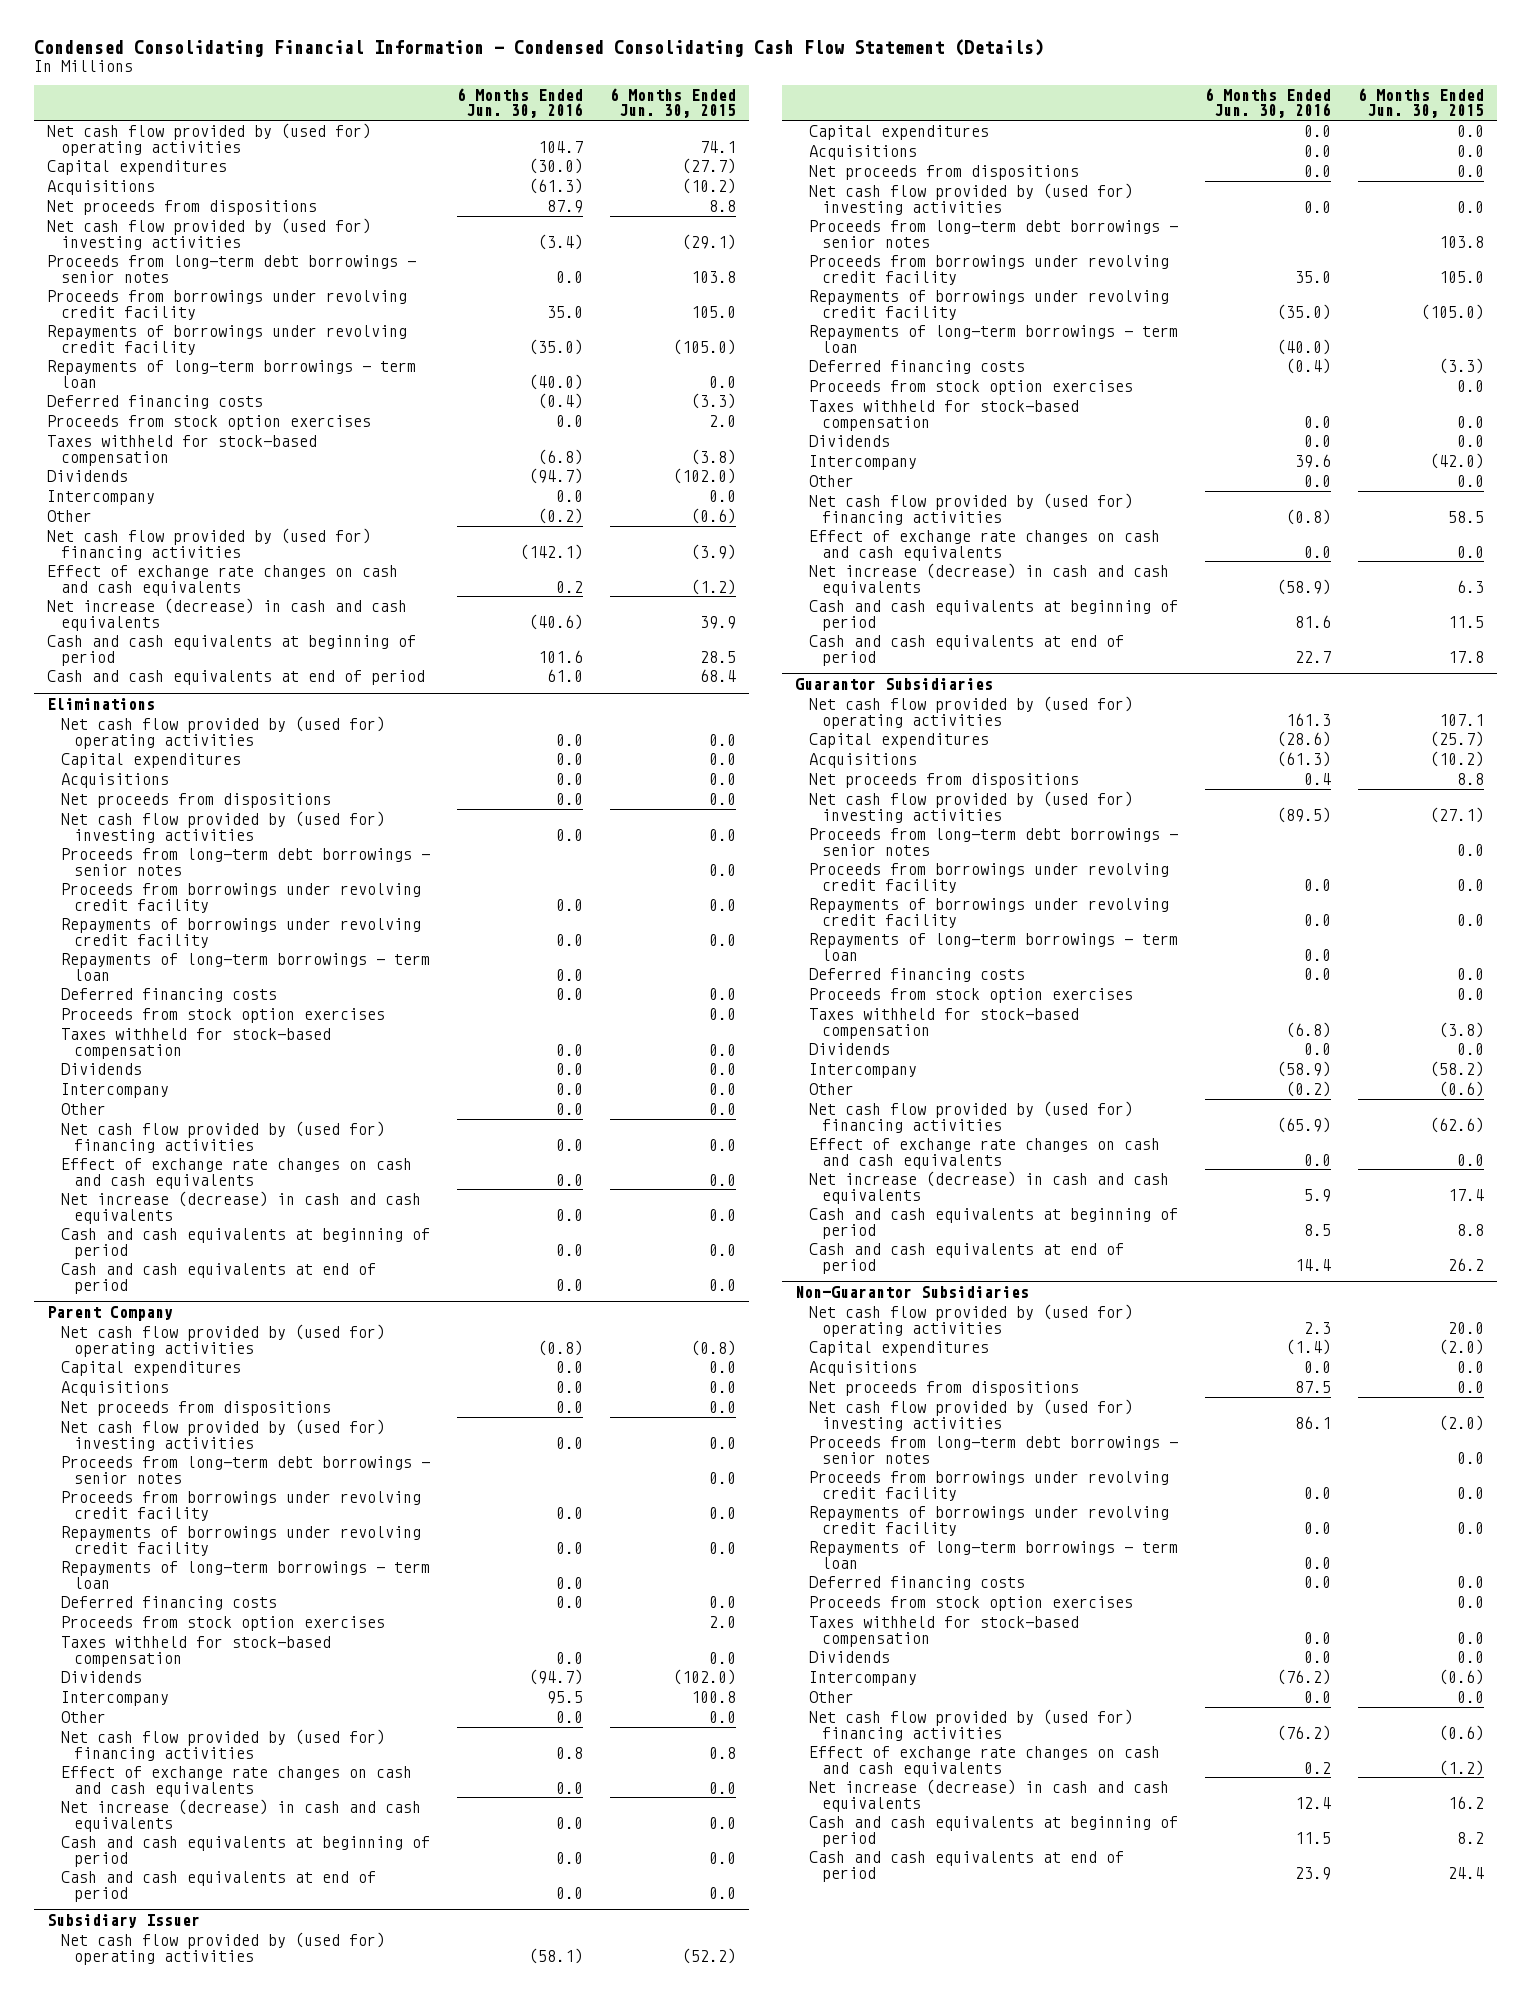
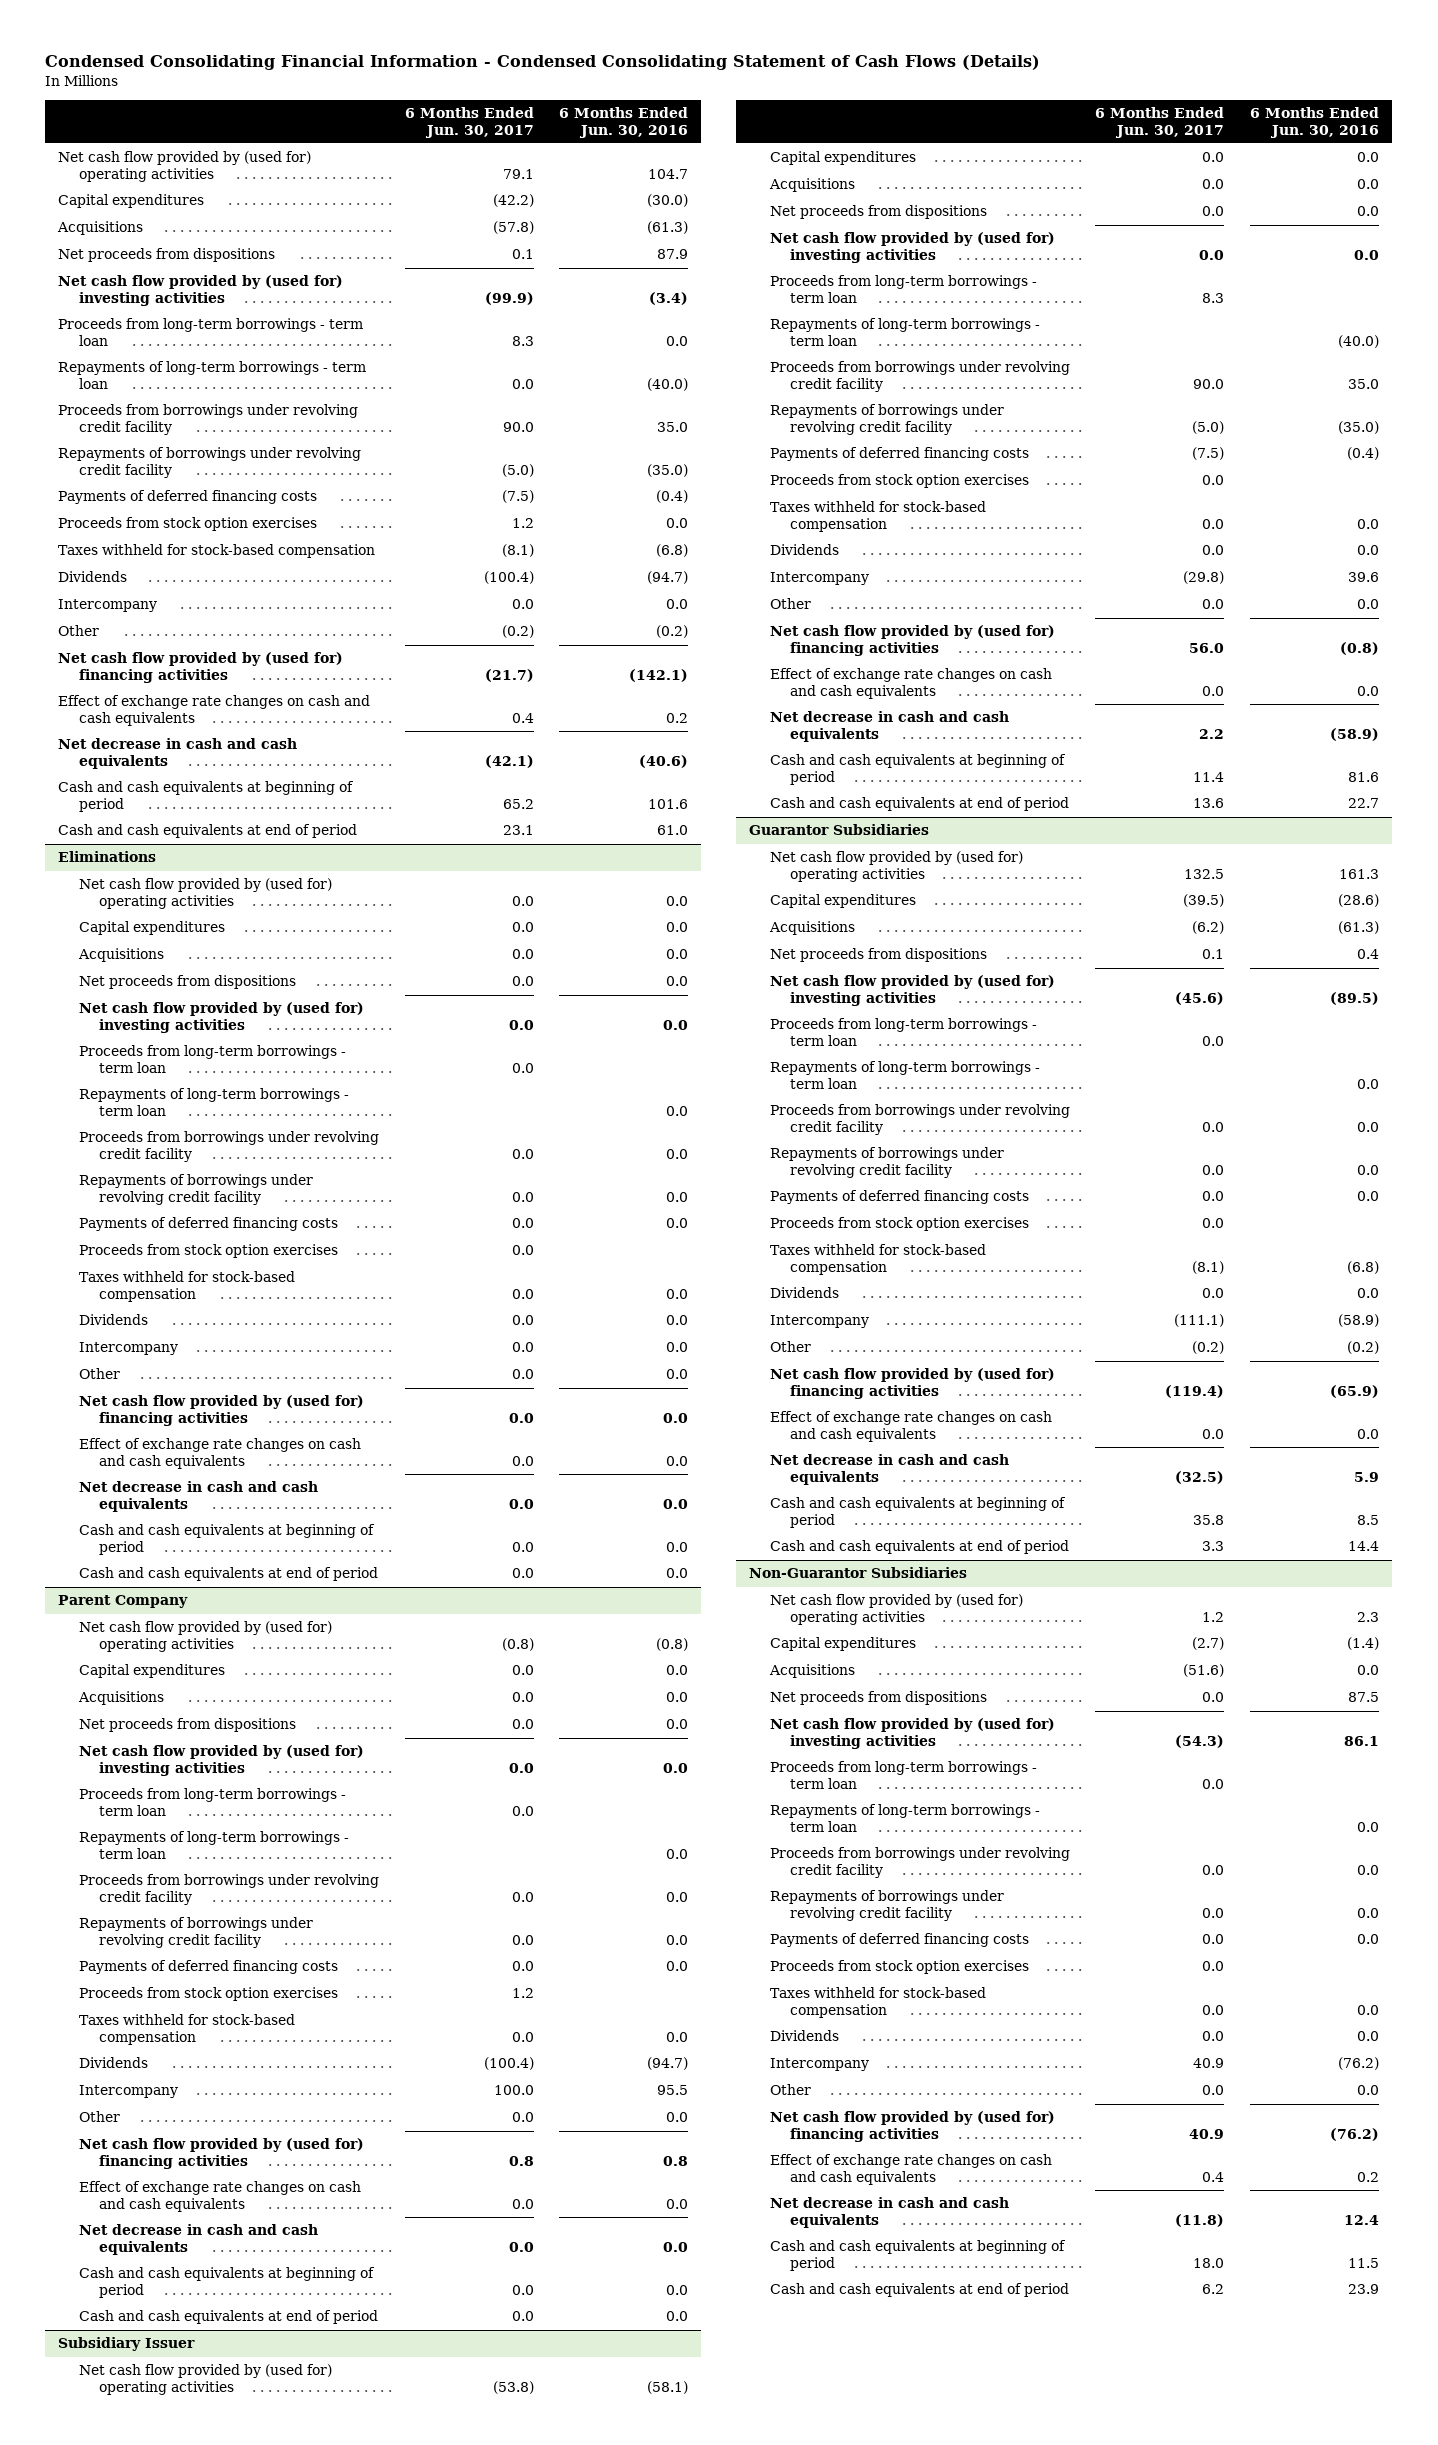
- Condensed Consolidating Financial Information - Condensed Consolidating Cash Flow Statement (Details)
+ Condensed Consolidating Financial Information - Condensed Consolidating Statement of Cash Flows (Details)
- | 6 Months Ended Jun. 30, 2016 | 6 Months Ended Jun. 30, 2015
+ | 6 Months Ended Jun. 30, 2017 | 6 Months Ended Jun. 30, 2016
- Proceeds from long-term debt borrowings - senior notes | 0.0 | 103.8
+ Proceeds from long-term borrowings - term loan | 8.3 | 0.0
moved up: Repayments of long-term borrowings - term loan | 0.0 | (40.0)
- Deferred financing costs | (0.4) | (3.3)
+ Payments of deferred financing costs | (7.5) | (0.4)
- Net increase (decrease) in cash and cash equivalents | (40.6) | 39.9
+ Net decrease in cash and cash equivalents | (42.1) | (40.6)
@ Eliminations
- Proceeds from long-term debt borrowings - senior notes | | 0.0
+ Proceeds from long-term borrowings - term loan | 0.0 |
moved up: Repayments of long-term borrowings - term loan | | 0.0
- Deferred financing costs | 0.0 | 0.0
+ Payments of deferred financing costs | 0.0 | 0.0
- Net increase (decrease) in cash and cash equivalents | 0.0 | 0.0
+ Net decrease in cash and cash equivalents | 0.0 | 0.0
@ Parent Company
- Proceeds from long-term debt borrowings - senior notes | | 0.0
+ Proceeds from long-term borrowings - term loan | 0.0 |
moved up: Repayments of long-term borrowings - term loan | | 0.0
- Deferred financing costs | 0.0 | 0.0
+ Payments of deferred financing costs | 0.0 | 0.0
- Net increase (decrease) in cash and cash equivalents | 0.0 | 0.0
+ Net decrease in cash and cash equivalents | 0.0 | 0.0
@ Subsidiary Issuer
- Proceeds from long-term debt borrowings - senior notes | | 103.8
+ Proceeds from long-term borrowings - term loan | 8.3 |
moved up: Repayments of long-term borrowings - term loan | | (40.0)
- Deferred financing costs | (0.4) | (3.3)
+ Payments of deferred financing costs | (7.5) | (0.4)
- Net increase (decrease) in cash and cash equivalents | (58.9) | 6.3
+ Net decrease in cash and cash equivalents | 2.2 | (58.9)
@ Guarantor Subsidiaries
- Proceeds from long-term debt borrowings - senior notes | | 0.0
+ Proceeds from long-term borrowings - term loan | 0.0 |
moved up: Repayments of long-term borrowings - term loan | | 0.0
- Deferred financing costs | 0.0 | 0.0
+ Payments of deferred financing costs | 0.0 | 0.0
- Net increase (decrease) in cash and cash equivalents | 5.9 | 17.4
+ Net decrease in cash and cash equivalents | (32.5) | 5.9
@ Non-Guarantor Subsidiaries
- Proceeds from long-term debt borrowings - senior notes | | 0.0
+ Proceeds from long-term borrowings - term loan | 0.0 |
moved up: Repayments of long-term borrowings - term loan | | 0.0
- Deferred financing costs | 0.0 | 0.0
+ Payments of deferred financing costs | 0.0 | 0.0
- Net increase (decrease) in cash and cash equivalents | 12.4 | 16.2
+ Net decrease in cash and cash equivalents | (11.8) | 12.4

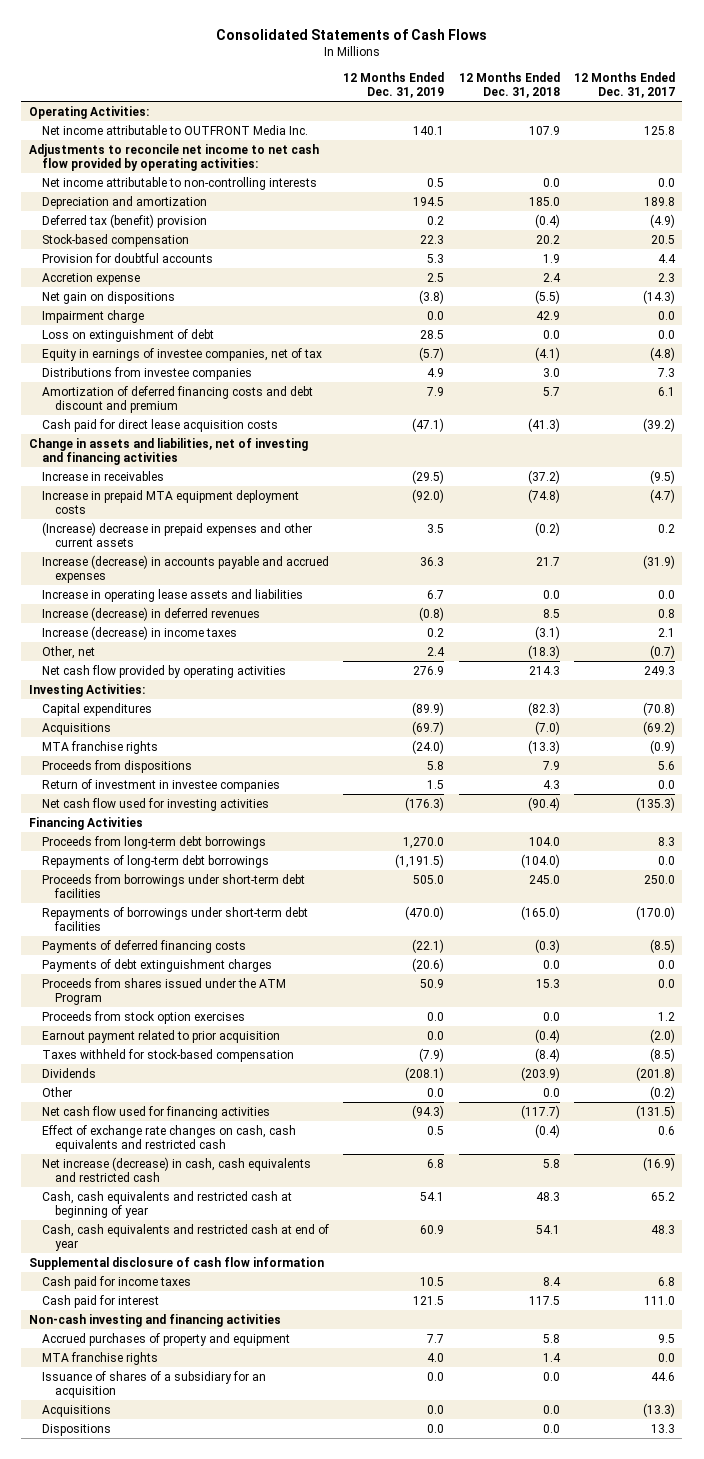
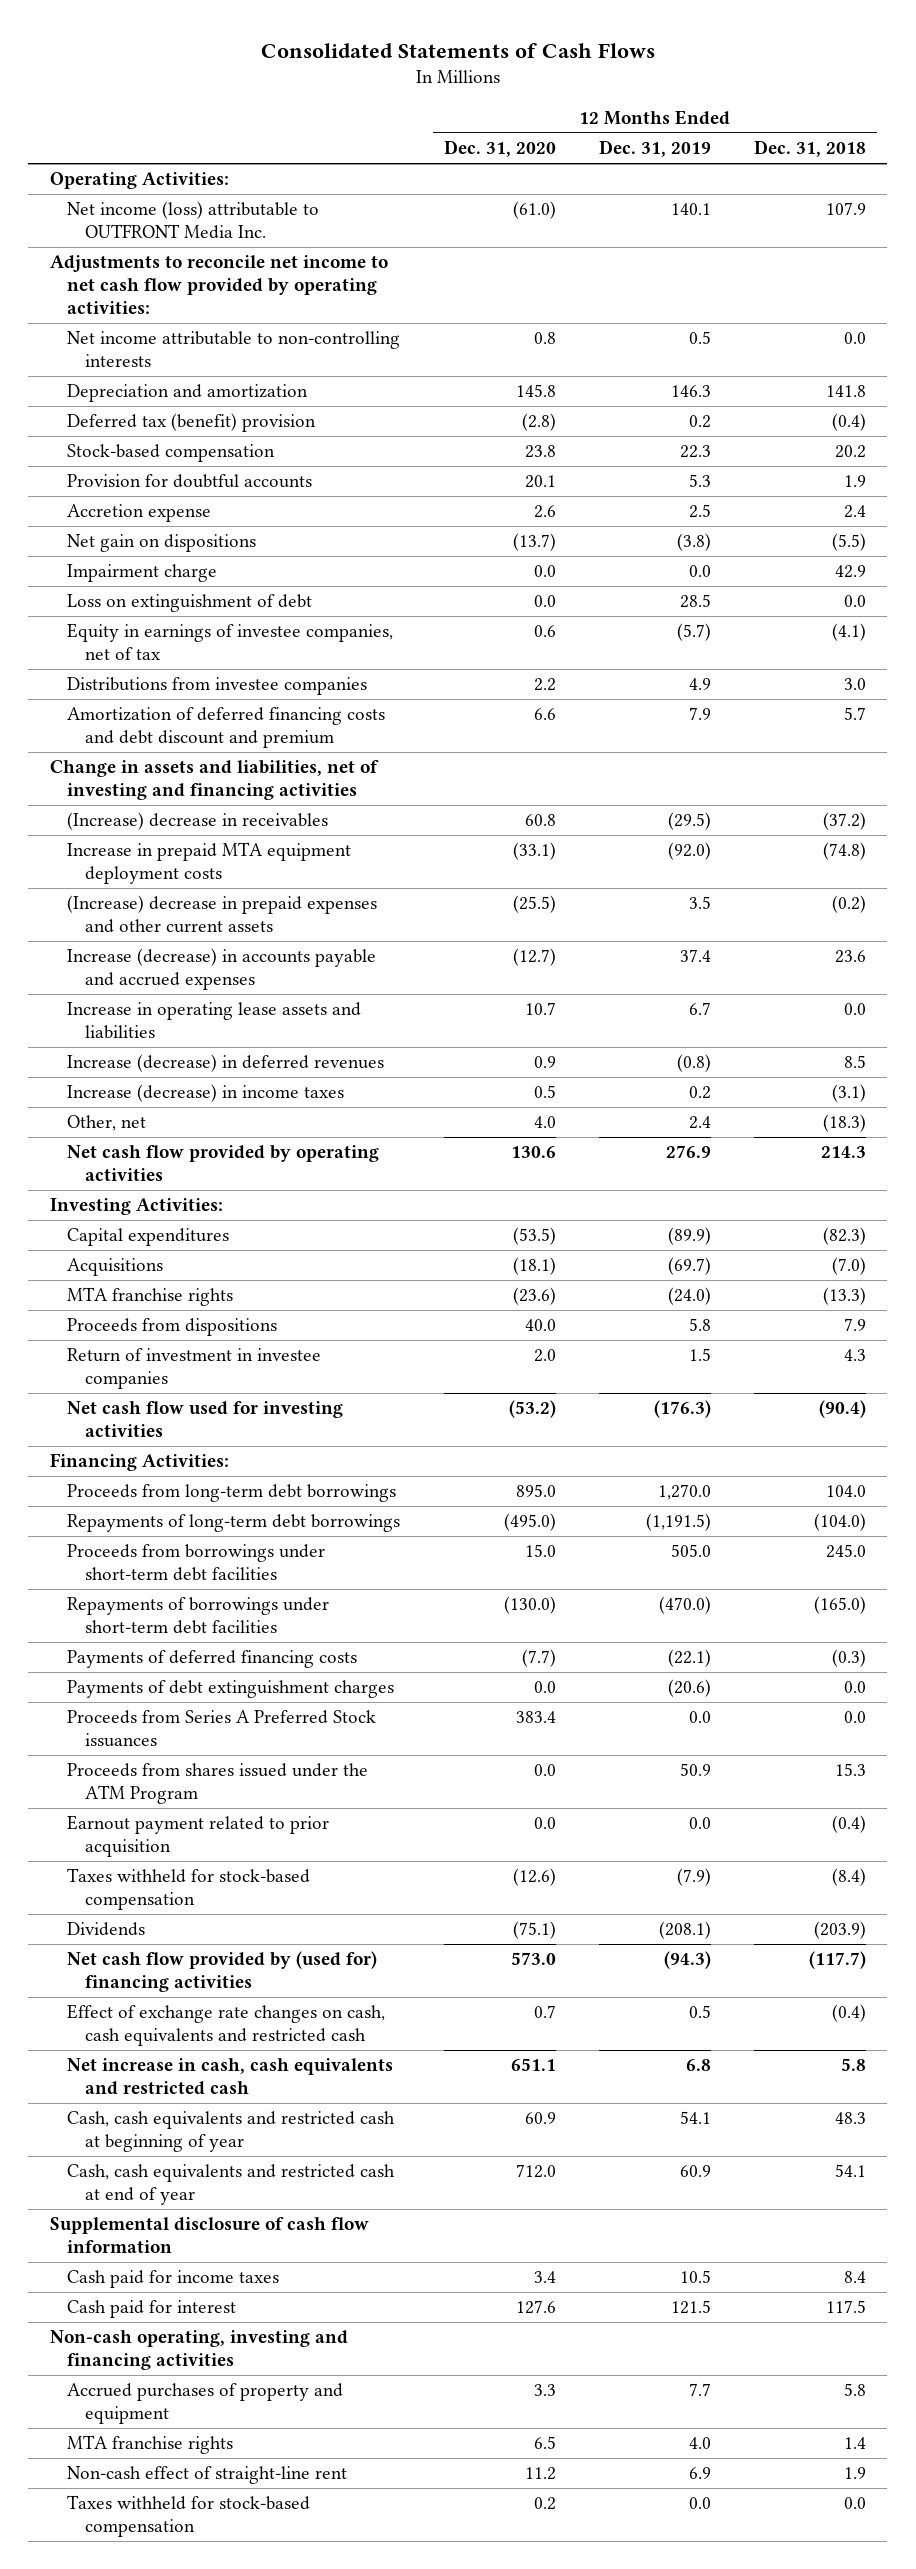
- | 12 Months Ended Dec. 31, 2019 | 12 Months Ended Dec. 31, 2018 | 12 Months Ended Dec. 31, 2017
+ | 12 Months Ended Dec. 31, 2020 | 12 Months Ended Dec. 31, 2019 | 12 Months Ended Dec. 31, 2018
- Net income attributable to OUTFRONT Media Inc. | 140.1 | 107.9 | 125.8
+ Net income (loss) attributable to OUTFRONT Media Inc. | (61.0) | 140.1 | 107.9
- Depreciation and amortization | 194.5 | 185.0 | 189.8
+ Depreciation and amortization | 145.8 | 146.3 | 141.8
- Cash paid for direct lease acquisition costs | (47.1) | (41.3) | (39.2)
- Increase in receivables | (29.5) | (37.2) | (9.5)
+ (Increase) decrease in receivables | 60.8 | (29.5) | (37.2)
- Increase (decrease) in accounts payable and accrued expenses | 36.3 | 21.7 | (31.9)
+ Increase (decrease) in accounts payable and accrued expenses | (12.7) | 37.4 | 23.6
- Financing Activities
+ Financing Activities:
+ Proceeds from Series A Preferred Stock issuances | 383.4 | 0.0 | 0.0
- Proceeds from stock option exercises | 0.0 | 0.0 | 1.2
- Other | 0.0 | 0.0 | (0.2)
- Net cash flow used for financing activities | (94.3) | (117.7) | (131.5)
+ Net cash flow provided by (used for) financing activities | 573.0 | (94.3) | (117.7)
- Net increase (decrease) in cash, cash equivalents and restricted cash | 6.8 | 5.8 | (16.9)
+ Net increase in cash, cash equivalents and restricted cash | 651.1 | 6.8 | 5.8
- Non-cash investing and financing activities
+ Non-cash operating, investing and financing activities
- Issuance of shares of a subsidiary for an acquisition | 0.0 | 0.0 | 44.6
- Acquisitions | 0.0 | 0.0 | (13.3)
- Dispositions | 0.0 | 0.0 | 13.3
+ Non-cash effect of straight-line rent | 11.2 | 6.9 | 1.9
+ Taxes withheld for stock-based compensation | 0.2 | 0.0 | 0.0

